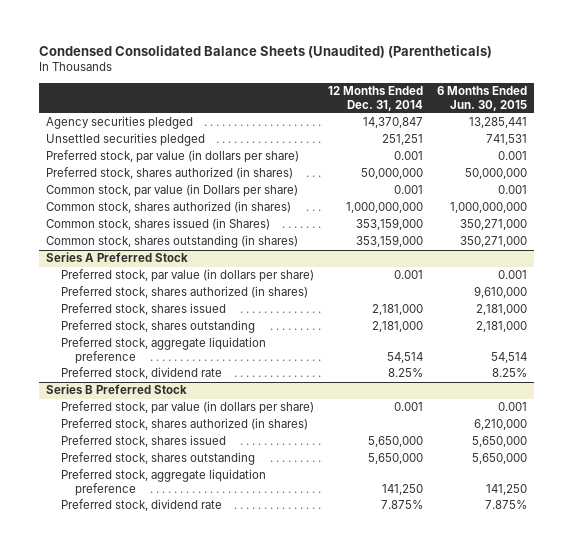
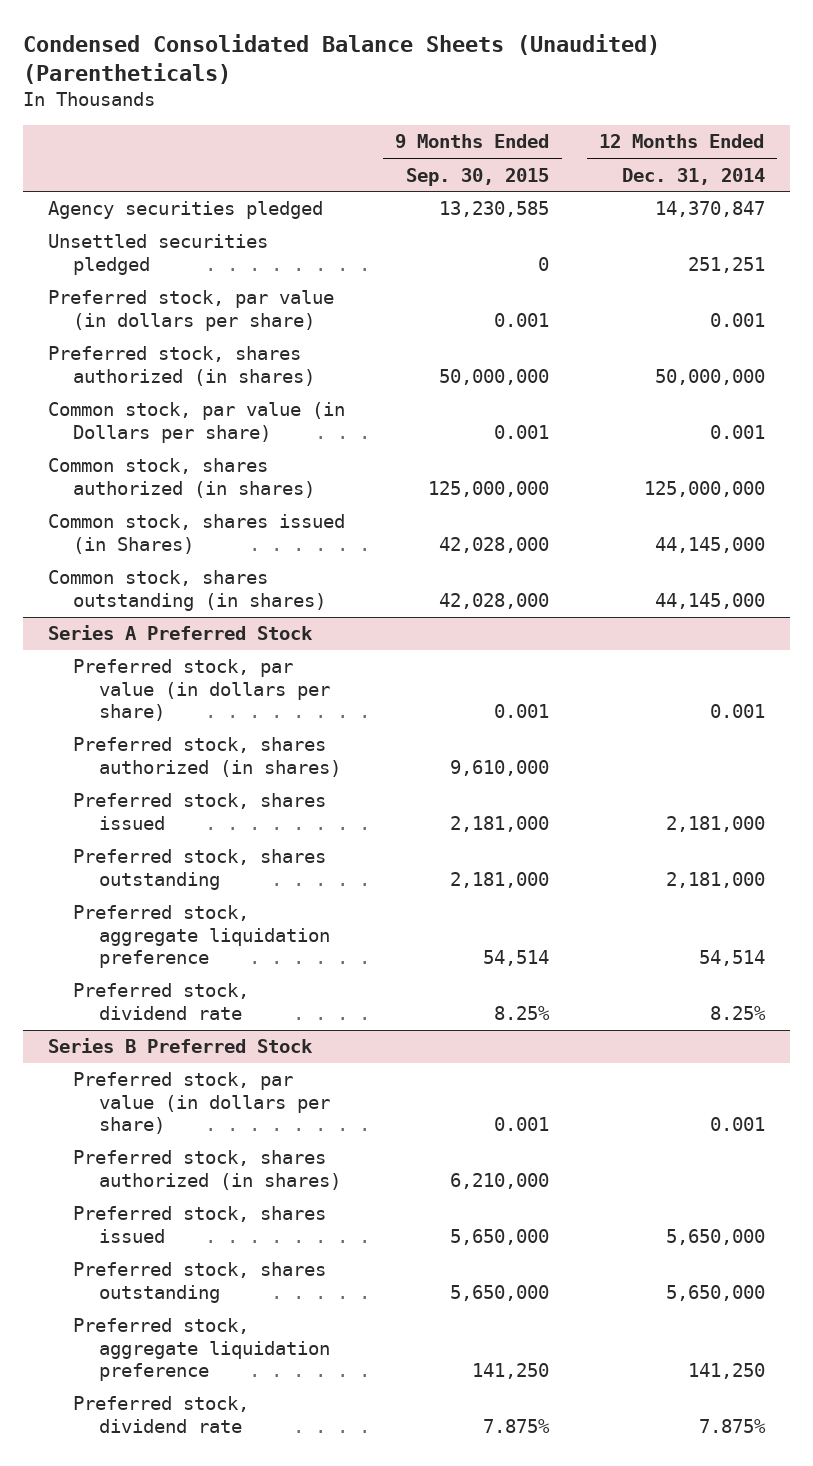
- | 12 Months Ended Dec. 31, 2014 | 6 Months Ended Jun. 30, 2015
+ | 9 Months Ended Sep. 30, 2015 | 12 Months Ended Dec. 31, 2014
- Common stock, shares authorized (in shares) | 1,000,000,000 | 1,000,000,000
- Common stock, shares issued (in Shares) | 353,159,000 | 350,271,000
- Common stock, shares outstanding (in shares) | 353,159,000 | 350,271,000
+ Common stock, shares authorized (in shares) | 125,000,000 | 125,000,000
+ Common stock, shares issued (in Shares) | 42,028,000 | 44,145,000
+ Common stock, shares outstanding (in shares) | 42,028,000 | 44,145,000

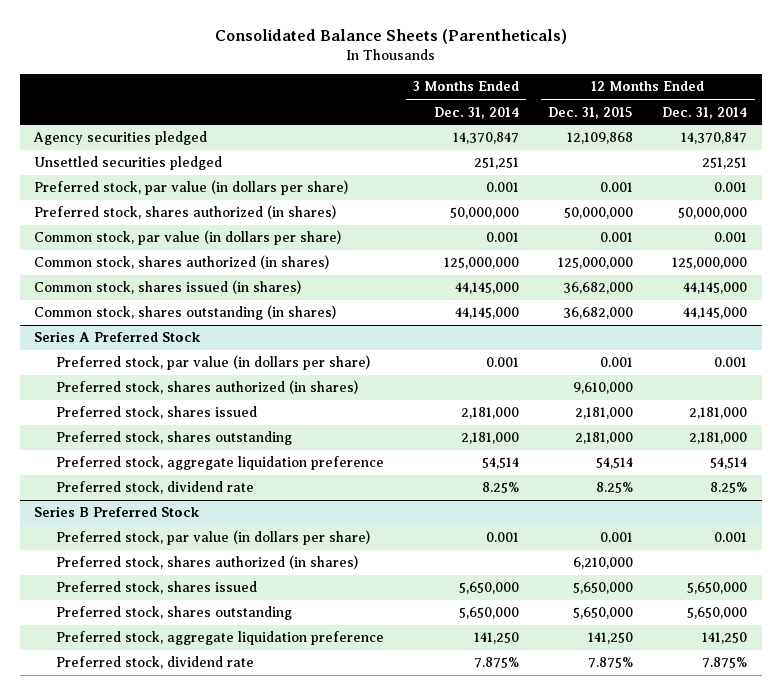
- Condensed Consolidated Balance Sheets (Unaudited) (Parentheticals)
+ Consolidated Balance Sheets (Parentheticals)
- | 9 Months Ended Sep. 30, 2015 | 12 Months Ended Dec. 31, 2014
+ | 3 Months Ended Dec. 31, 2014 | 12 Months Ended Dec. 31, 2015 | 12 Months Ended Dec. 31, 2014
- Common stock, par value (in Dollars per share) | 0.001 | 0.001
+ Common stock, par value (in dollars per share) | 0.001 | 0.001 | 0.001
- Common stock, shares issued (in Shares) | 42,028,000 | 44,145,000
+ Common stock, shares issued (in shares) | 44,145,000 | 36,682,000 | 44,145,000

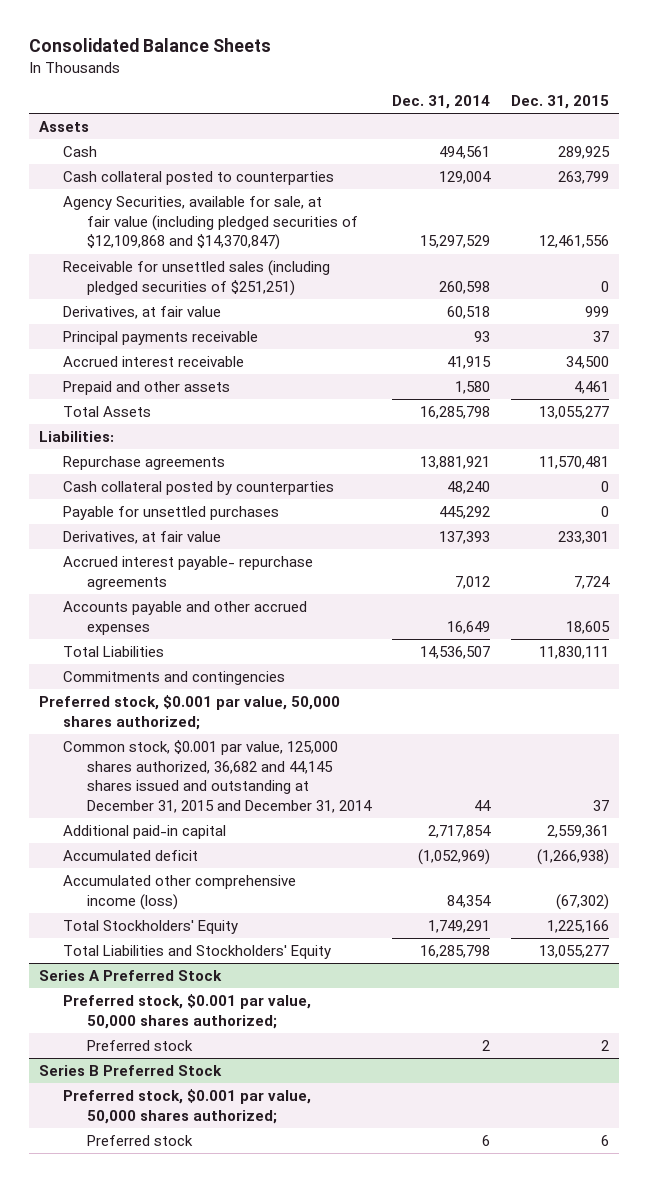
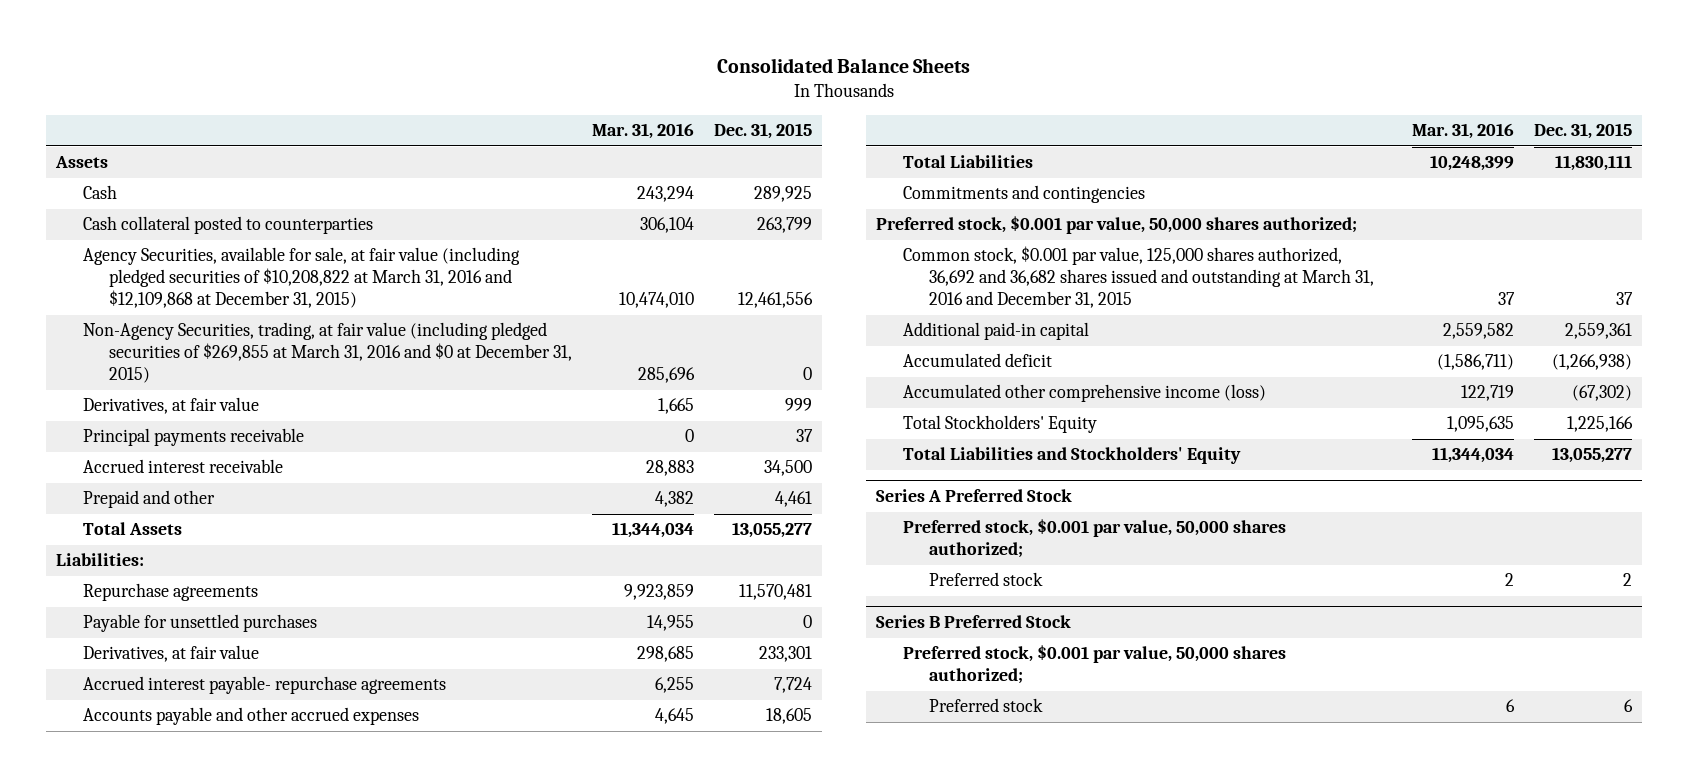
- | Dec. 31, 2014 | Dec. 31, 2015
+ | Mar. 31, 2016 | Dec. 31, 2015
- Agency Securities, available for sale, at fair value (including pledged securities of $12,109,868 and $14,370,847) | 15,297,529 | 12,461,556
- Receivable for unsettled sales (including pledged securities of $251,251) | 260,598 | 0
+ Agency Securities, available for sale, at fair value (including pledged securities of $10,208,822 at March 31, 2016 and $12,109,868 at December 31, 2015) | 10,474,010 | 12,461,556
+ Non-Agency Securities, trading, at fair value (including pledged securities of $269,855 at March 31, 2016 and $0 at December 31, 2015) | 285,696 | 0
- Prepaid and other assets | 1,580 | 4,461
+ Prepaid and other | 4,382 | 4,461
- Cash collateral posted by counterparties | 48,240 | 0
- Common stock, $0.001 par value, 125,000 shares authorized, 36,682 and 44,145 shares issued and outstanding at December 31, 2015 and December 31, 2014 | 44 | 37
+ Common stock, $0.001 par value, 125,000 shares authorized, 36,692 and 36,682 shares issued and outstanding at March 31, 2016 and December 31, 2015 | 37 | 37

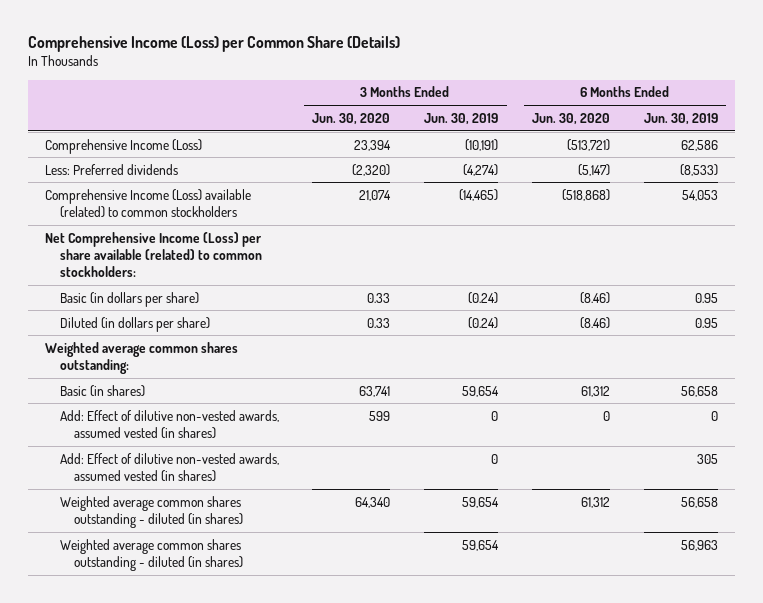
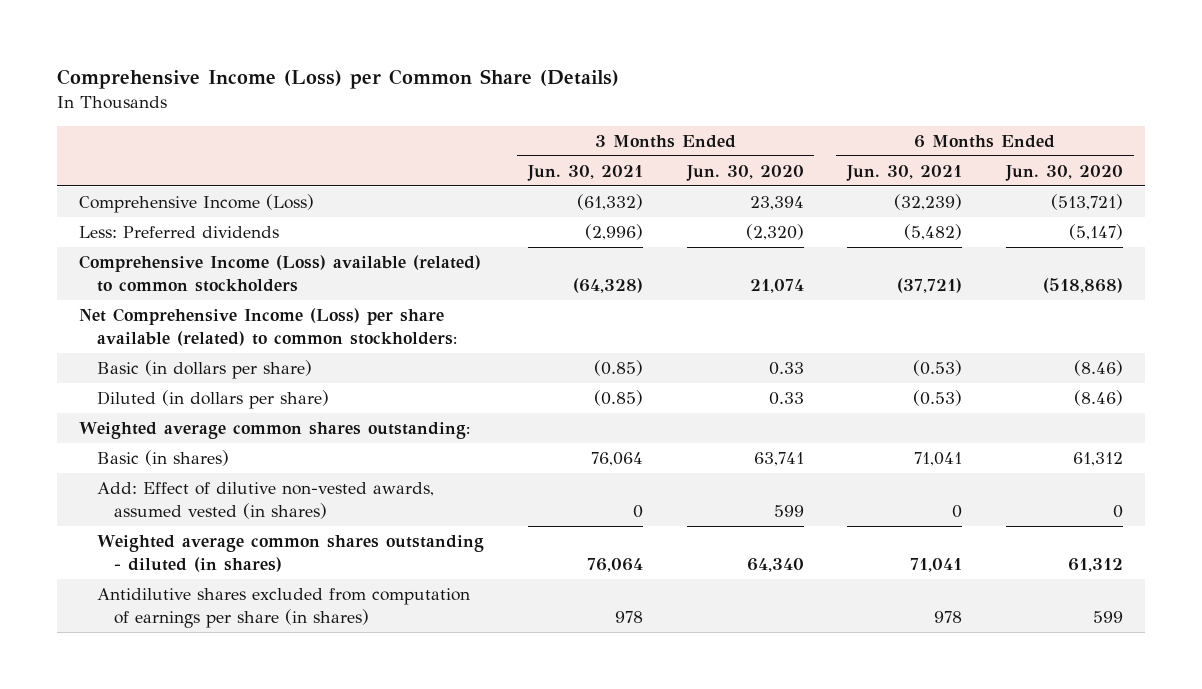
- | 3 Months Ended Jun. 30, 2020 | 3 Months Ended Jun. 30, 2019 | 6 Months Ended Jun. 30, 2020 | 6 Months Ended Jun. 30, 2019
+ | 3 Months Ended Jun. 30, 2021 | 3 Months Ended Jun. 30, 2020 | 6 Months Ended Jun. 30, 2021 | 6 Months Ended Jun. 30, 2020
- Add: Effect of dilutive non-vested awards, assumed vested (in shares) | | 0 | | 305
- Weighted average common shares outstanding - diluted (in shares) | | 59,654 | | 56,963
+ Antidilutive shares excluded from computation of earnings per share (in shares) | 978 | | 978 | 599

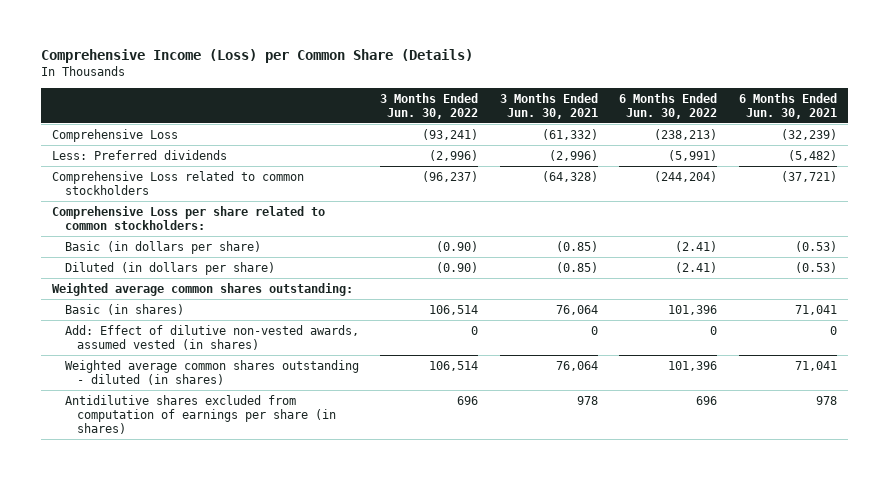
- | 3 Months Ended Jun. 30, 2021 | 3 Months Ended Jun. 30, 2020 | 6 Months Ended Jun. 30, 2021 | 6 Months Ended Jun. 30, 2020
+ | 3 Months Ended Jun. 30, 2022 | 3 Months Ended Jun. 30, 2021 | 6 Months Ended Jun. 30, 2022 | 6 Months Ended Jun. 30, 2021
- Comprehensive Income (Loss) | (61,332) | 23,394 | (32,239) | (513,721)
+ Comprehensive Loss | (93,241) | (61,332) | (238,213) | (32,239)
- Comprehensive Income (Loss) available (related) to common stockholders | (64,328) | 21,074 | (37,721) | (518,868)
- Net Comprehensive Income (Loss) per share available (related) to common stockholders:
+ Comprehensive Loss related to common stockholders | (96,237) | (64,328) | (244,204) | (37,721)
+ Comprehensive Loss per share related to common stockholders:

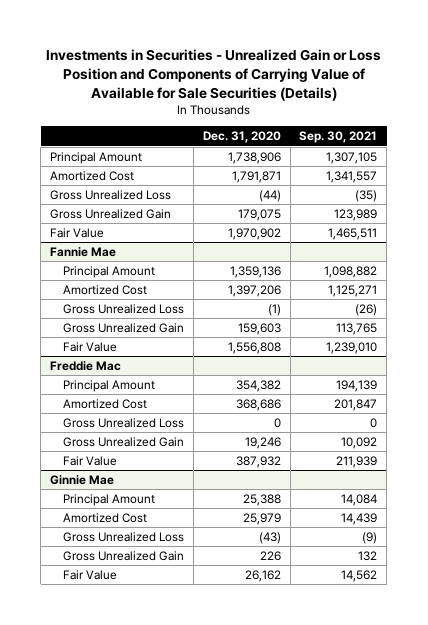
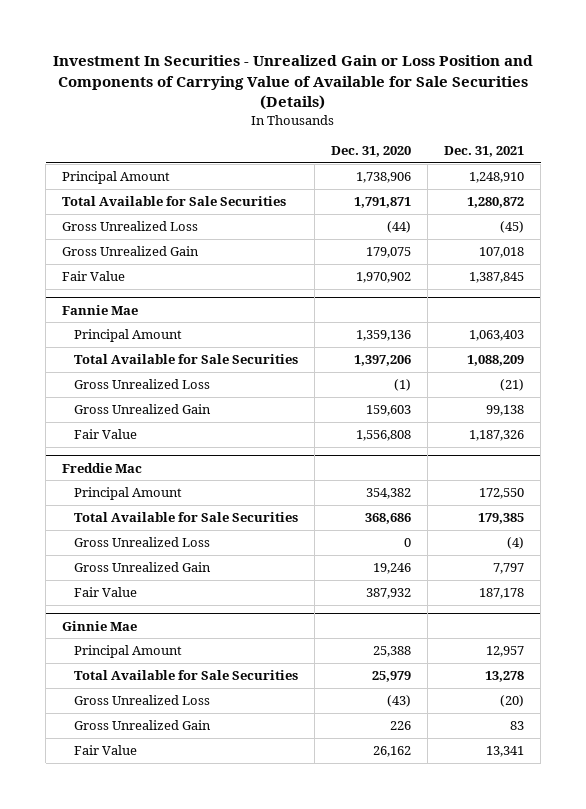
- Investments in Securities - Unrealized Gain or Loss Position and Components of Carrying Value of Available for Sale Securities (Details)
+ Investment In Securities - Unrealized Gain or Loss Position and Components of Carrying Value of Available for Sale Securities (Details)
- | Dec. 31, 2020 | Sep. 30, 2021
+ | Dec. 31, 2020 | Dec. 31, 2021
- Amortized Cost | 1,791,871 | 1,341,557
+ Total Available for Sale Securities | 1,791,871 | 1,280,872
@ Fannie Mae
- Amortized Cost | 1,397,206 | 1,125,271
+ Total Available for Sale Securities | 1,397,206 | 1,088,209
@ Freddie Mac
- Amortized Cost | 368,686 | 201,847
+ Total Available for Sale Securities | 368,686 | 179,385
@ Ginnie Mae
- Amortized Cost | 25,979 | 14,439
+ Total Available for Sale Securities | 25,979 | 13,278

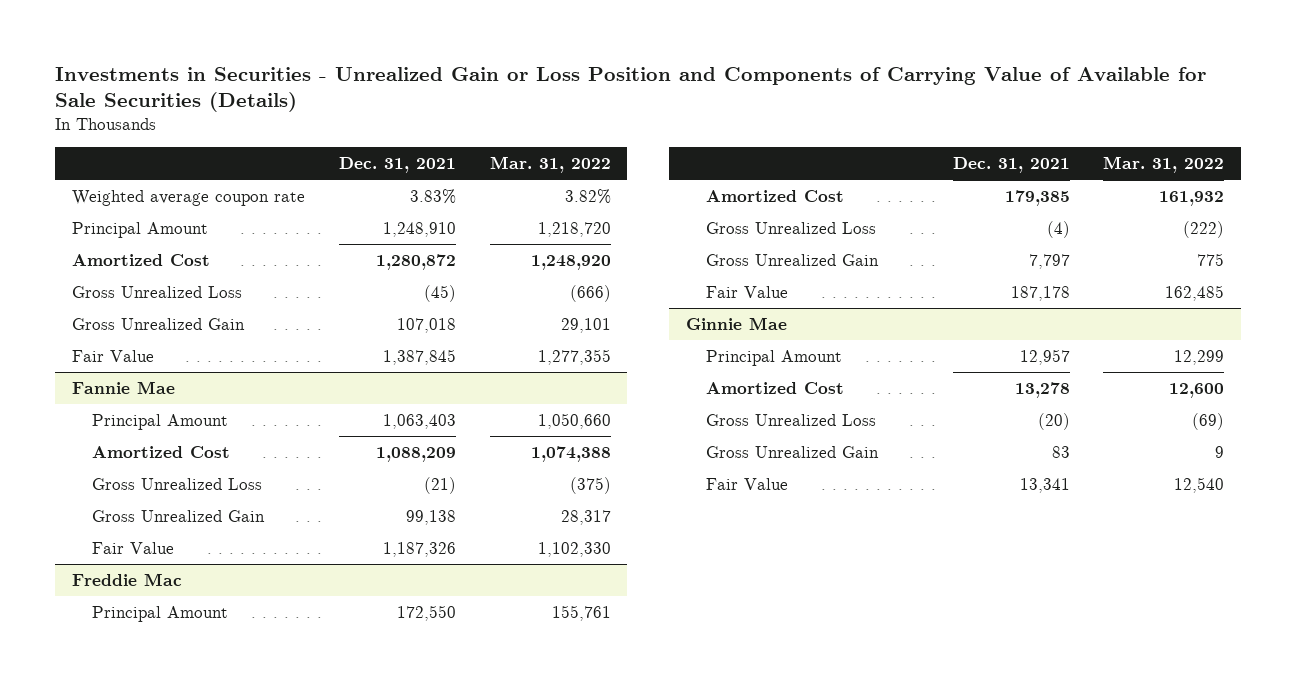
- Investment In Securities - Unrealized Gain or Loss Position and Components of Carrying Value of Available for Sale Securities (Details)
+ Investments in Securities - Unrealized Gain or Loss Position and Components of Carrying Value of Available for Sale Securities (Details)
- | Dec. 31, 2020 | Dec. 31, 2021
+ | Dec. 31, 2021 | Mar. 31, 2022
+ Weighted average coupon rate | 3.83% | 3.82%
- Total Available for Sale Securities | 1,791,871 | 1,280,872
+ Amortized Cost | 1,280,872 | 1,248,920
@ Fannie Mae
- Total Available for Sale Securities | 1,397,206 | 1,088,209
+ Amortized Cost | 1,088,209 | 1,074,388
@ Freddie Mac
- Total Available for Sale Securities | 368,686 | 179,385
+ Amortized Cost | 179,385 | 161,932
@ Ginnie Mae
- Total Available for Sale Securities | 25,979 | 13,278
+ Amortized Cost | 13,278 | 12,600

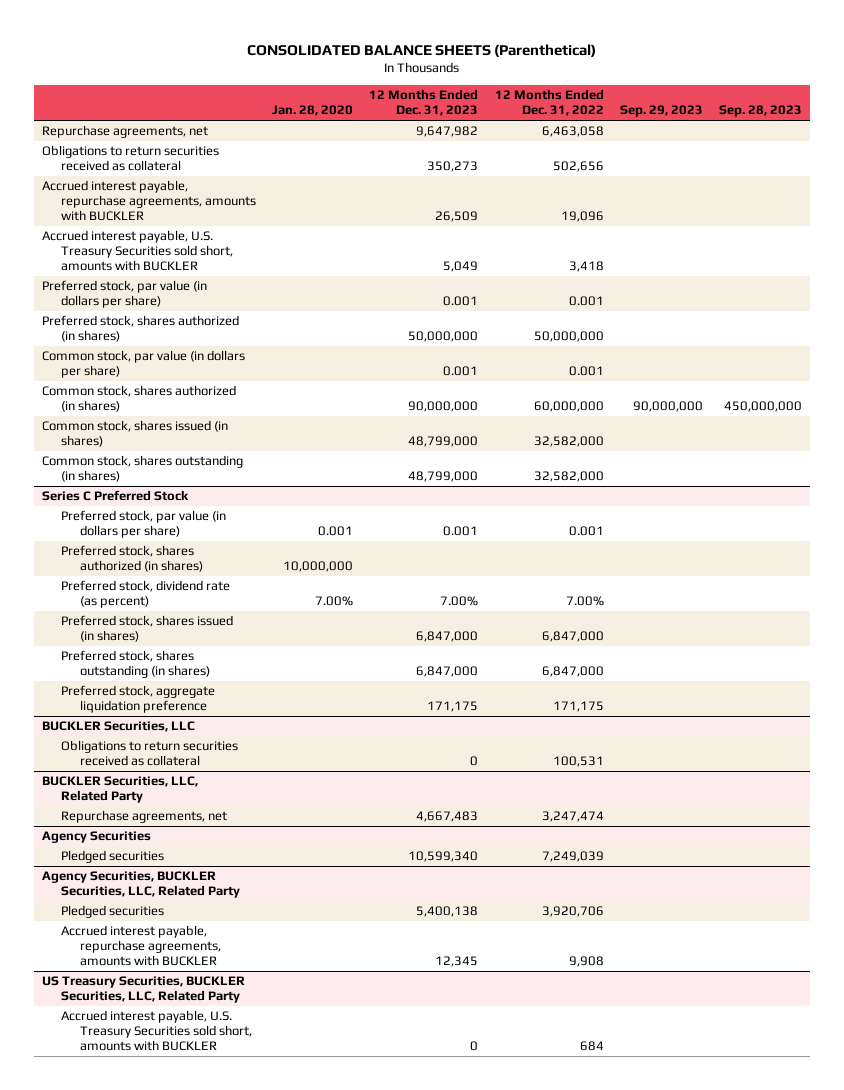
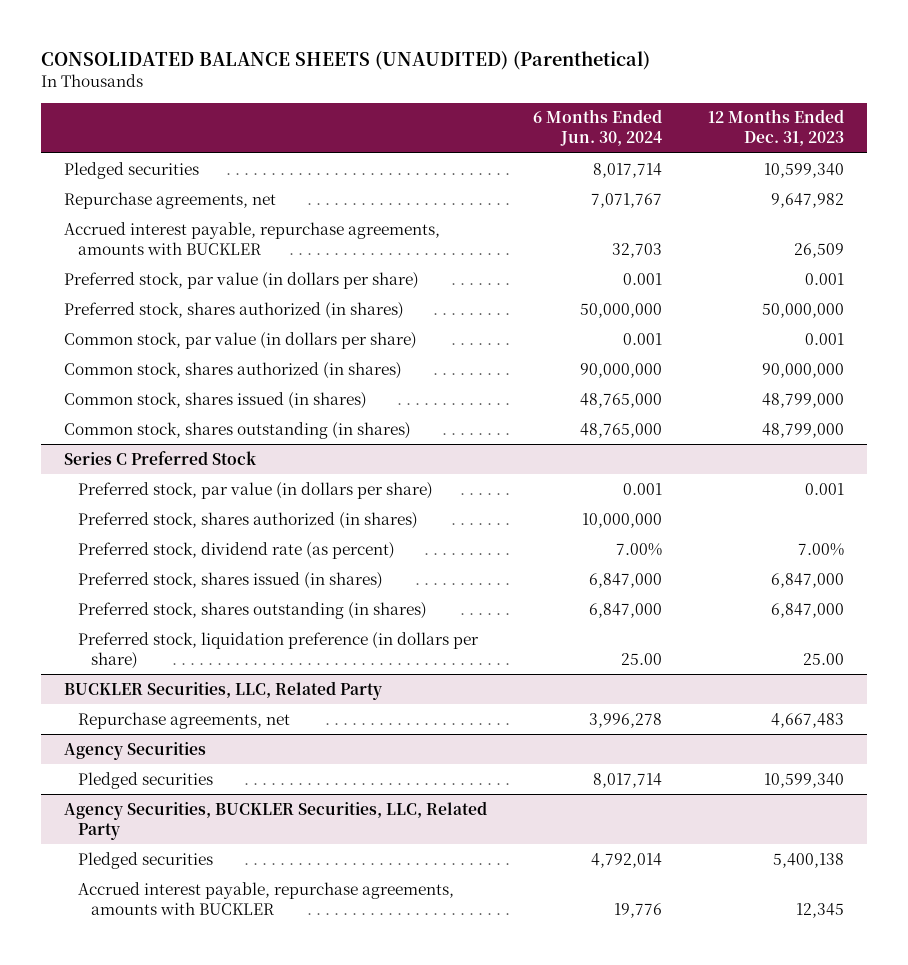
- CONSOLIDATED BALANCE SHEETS (Parenthetical)
+ CONSOLIDATED BALANCE SHEETS (UNAUDITED) (Parenthetical)
- | Jan. 28, 2020 | 12 Months Ended Dec. 31, 2023 | 12 Months Ended Dec. 31, 2022 | Sep. 29, 2023 | Sep. 28, 2023
+ | 6 Months Ended Jun. 30, 2024 | 12 Months Ended Dec. 31, 2023
+ Pledged securities | 8,017,714 | 10,599,340
- Obligations to return securities received as collateral | | 350,273 | 502,656 | |
- Accrued interest payable, U.S. Treasury Securities sold short, amounts with BUCKLER | | 5,049 | 3,418 | |
@ Series C Preferred Stock
- Preferred stock, aggregate liquidation preference | | 171,175 | 171,175 | |
- BUCKLER Securities, LLC
- Obligations to return securities received as collateral | | 0 | 100,531 | |
@ Series C Preferred Stock
+ Preferred stock, liquidation preference (in dollars per share) | 25.00 | 25.00
- US Treasury Securities, BUCKLER Securities, LLC, Related Party
- Accrued interest payable, U.S. Treasury Securities sold short, amounts with BUCKLER | | 0 | 684 | |

